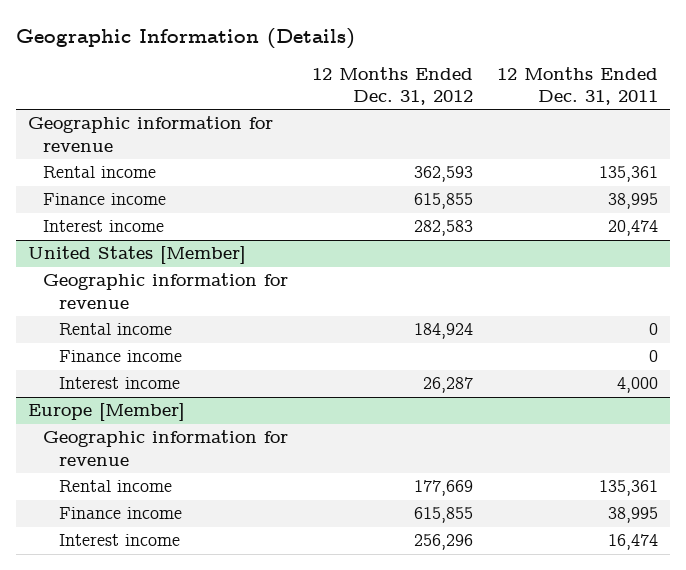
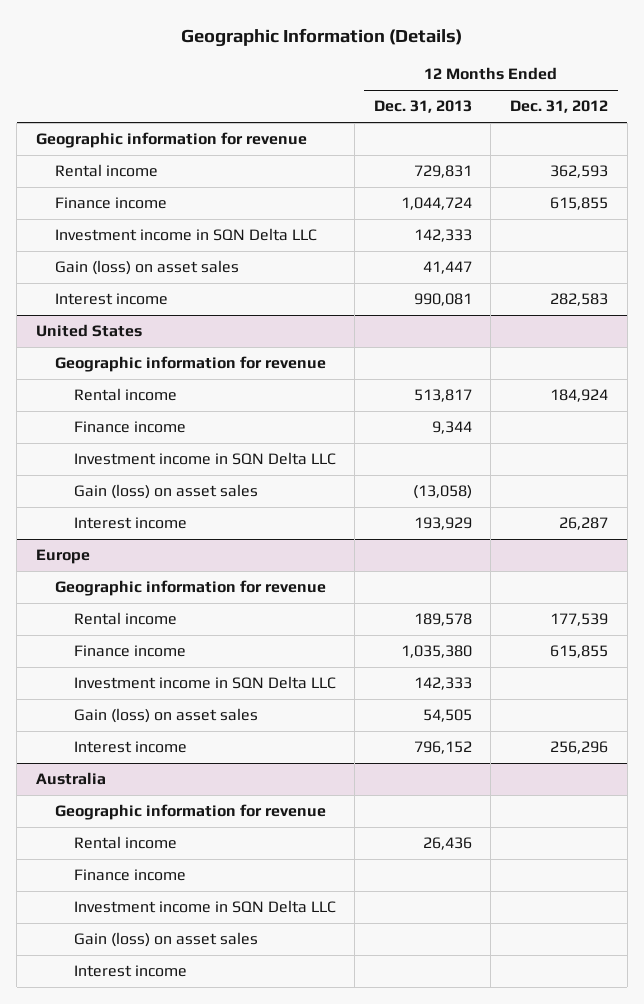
- | 12 Months Ended Dec. 31, 2012 | 12 Months Ended Dec. 31, 2011
+ | 12 Months Ended Dec. 31, 2013 | 12 Months Ended Dec. 31, 2012
+ Investment income in SQN Delta LLC | 142,333 |
+ Gain (loss) on asset sales | 41,447 |
- United States [Member]
+ United States
+ Investment income in SQN Delta LLC
+ Gain (loss) on asset sales | (13,058) |
- Europe [Member]
+ Europe
- Rental income | 177,669 | 135,361
+ Rental income | 189,578 | 177,539
+ Investment income in SQN Delta LLC | 142,333 |
+ Gain (loss) on asset sales | 54,505 |
+ Australia
+ Geographic information for revenue
+ Rental income | 26,436 |
+ Finance income
+ Investment income in SQN Delta LLC
+ Gain (loss) on asset sales
+ Interest income

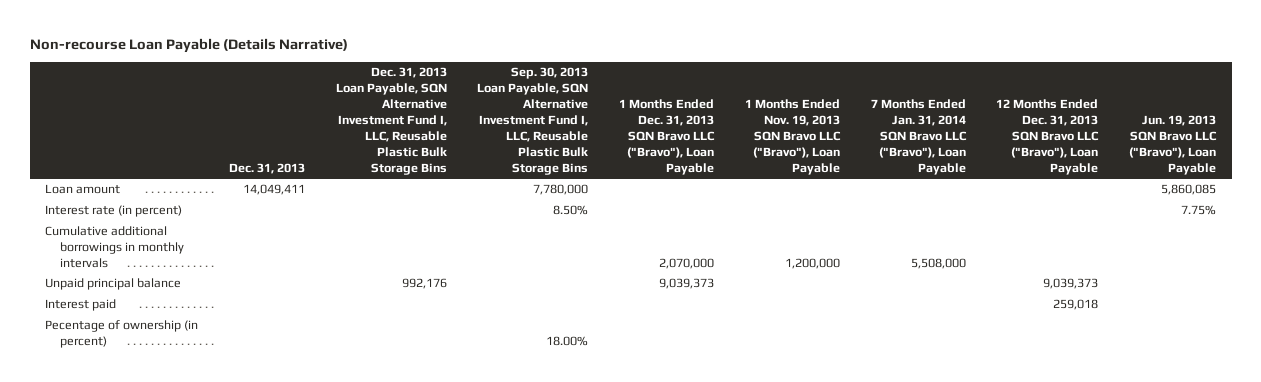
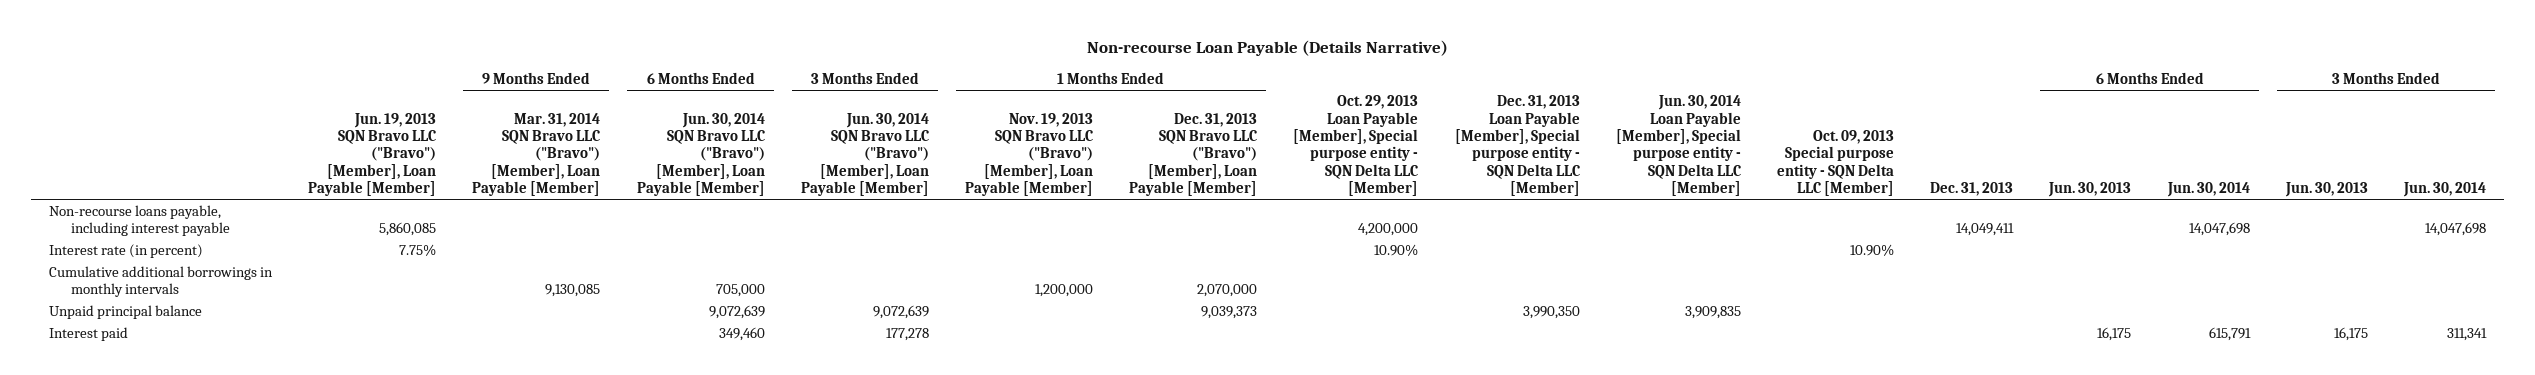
- | Dec. 31, 2013 | Dec. 31, 2013 Loan Payable, SQN Alternative Investment Fund I, LLC, Reusable Plastic Bulk Storage Bins | Sep. 30, 2013 Loan Payable, SQN Alternative Investment Fund I, LLC, Reusable Plastic Bulk Storage Bins | 1 Months Ended Dec. 31, 2013 SQN Bravo LLC ("Bravo"), Loan Payable | 1 Months Ended Nov. 19, 2013 SQN Bravo LLC ("Bravo"), Loan Payable | 7 Months Ended Jan. 31, 2014 SQN Bravo LLC ("Bravo"), Loan Payable | 12 Months Ended Dec. 31, 2013 SQN Bravo LLC ("Bravo"), Loan Payable | Jun. 19, 2013 SQN Bravo LLC ("Bravo"), Loan Payable
+ | Jun. 19, 2013 SQN Bravo LLC ("Bravo") [Member], Loan Payable [Member] | 9 Months Ended Mar. 31, 2014 SQN Bravo LLC ("Bravo") [Member], Loan Payable [Member] | 6 Months Ended Jun. 30, 2014 SQN Bravo LLC ("Bravo") [Member], Loan Payable [Member] | 3 Months Ended Jun. 30, 2014 SQN Bravo LLC ("Bravo") [Member], Loan Payable [Member] | 1 Months Ended Nov. 19, 2013 SQN Bravo LLC ("Bravo") [Member], Loan Payable [Member] | 1 Months Ended Dec. 31, 2013 SQN Bravo LLC ("Bravo") [Member], Loan Payable [Member] | Oct. 29, 2013 Loan Payable [Member], Special purpose entity - SQN Delta LLC [Member] | Dec. 31, 2013 Loan Payable [Member], Special purpose entity - SQN Delta LLC [Member] | Jun. 30, 2014 Loan Payable [Member], Special purpose entity - SQN Delta LLC [Member] | Oct. 09, 2013 Special purpose entity - SQN Delta LLC [Member] | Dec. 31, 2013 | 6 Months Ended Jun. 30, 2013 | 6 Months Ended Jun. 30, 2014 | 3 Months Ended Jun. 30, 2013 | 3 Months Ended Jun. 30, 2014
- Loan amount | 14,049,411 | | 7,780,000 | | | | | 5,860,085
+ Non-recourse loans payable, including interest payable | 5,860,085 | | | | | | 4,200,000 | | | | 14,049,411 | | 14,047,698 | | 14,047,698
- Pecentage of ownership (in percent) | | | 18.00% | | | | |

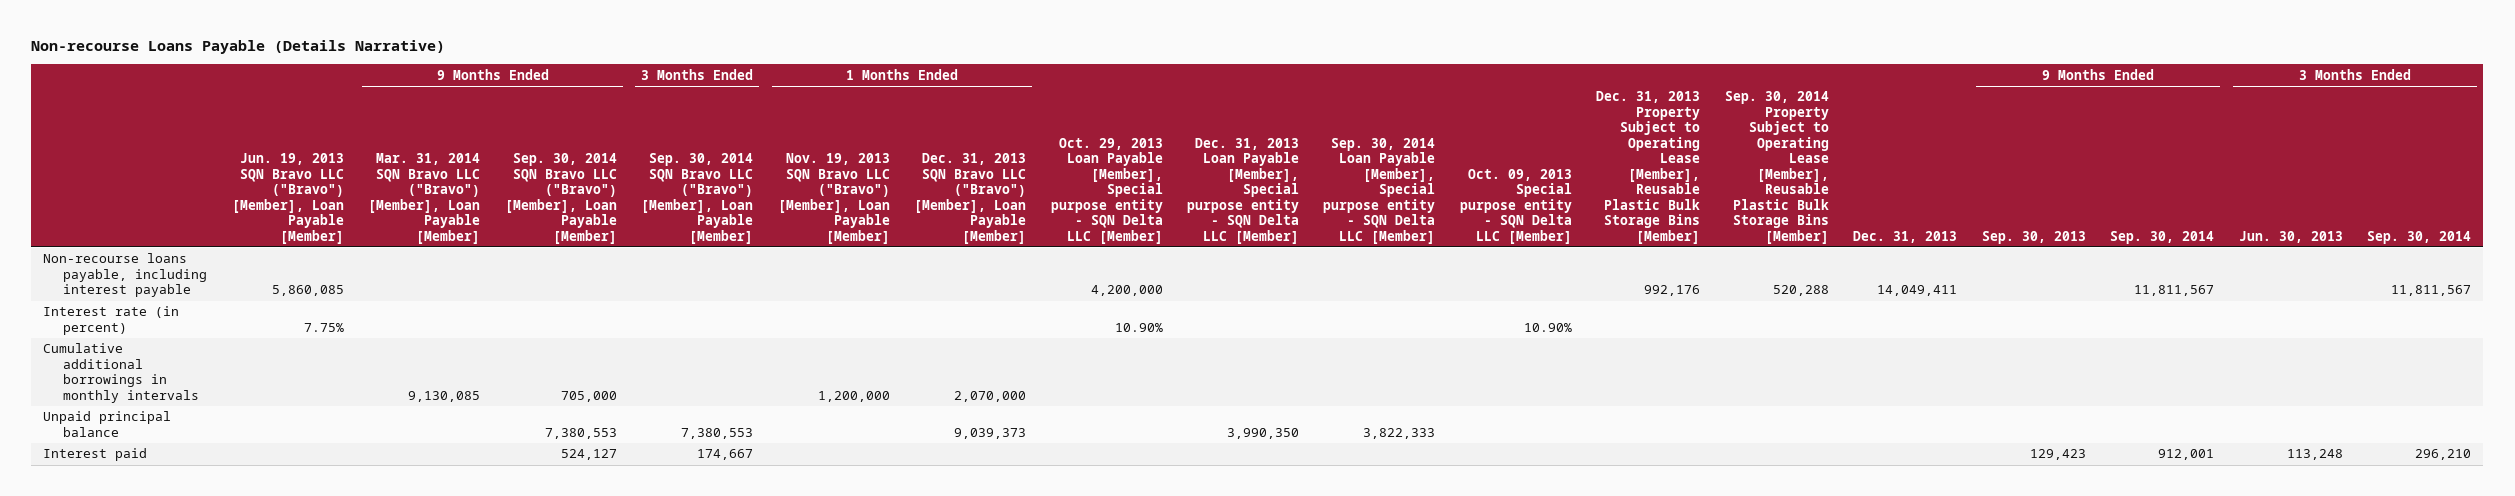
- Non-recourse Loan Payable (Details Narrative)
+ Non-recourse Loans Payable (Details Narrative)
- | Jun. 19, 2013 SQN Bravo LLC ("Bravo") [Member], Loan Payable [Member] | 9 Months Ended Mar. 31, 2014 SQN Bravo LLC ("Bravo") [Member], Loan Payable [Member] | 6 Months Ended Jun. 30, 2014 SQN Bravo LLC ("Bravo") [Member], Loan Payable [Member] | 3 Months Ended Jun. 30, 2014 SQN Bravo LLC ("Bravo") [Member], Loan Payable [Member] | 1 Months Ended Nov. 19, 2013 SQN Bravo LLC ("Bravo") [Member], Loan Payable [Member] | 1 Months Ended Dec. 31, 2013 SQN Bravo LLC ("Bravo") [Member], Loan Payable [Member] | Oct. 29, 2013 Loan Payable [Member], Special purpose entity - SQN Delta LLC [Member] | Dec. 31, 2013 Loan Payable [Member], Special purpose entity - SQN Delta LLC [Member] | Jun. 30, 2014 Loan Payable [Member], Special purpose entity - SQN Delta LLC [Member] | Oct. 09, 2013 Special purpose entity - SQN Delta LLC [Member] | Dec. 31, 2013 | 6 Months Ended Jun. 30, 2013 | 6 Months Ended Jun. 30, 2014 | 3 Months Ended Jun. 30, 2013 | 3 Months Ended Jun. 30, 2014
+ | Jun. 19, 2013 SQN Bravo LLC ("Bravo") [Member], Loan Payable [Member] | 9 Months Ended Mar. 31, 2014 SQN Bravo LLC ("Bravo") [Member], Loan Payable [Member] | 9 Months Ended Sep. 30, 2014 SQN Bravo LLC ("Bravo") [Member], Loan Payable [Member] | 3 Months Ended Sep. 30, 2014 SQN Bravo LLC ("Bravo") [Member], Loan Payable [Member] | 1 Months Ended Nov. 19, 2013 SQN Bravo LLC ("Bravo") [Member], Loan Payable [Member] | 1 Months Ended Dec. 31, 2013 SQN Bravo LLC ("Bravo") [Member], Loan Payable [Member] | Oct. 29, 2013 Loan Payable [Member], Special purpose entity - SQN Delta LLC [Member] | Dec. 31, 2013 Loan Payable [Member], Special purpose entity - SQN Delta LLC [Member] | Sep. 30, 2014 Loan Payable [Member], Special purpose entity - SQN Delta LLC [Member] | Oct. 09, 2013 Special purpose entity - SQN Delta LLC [Member] | Dec. 31, 2013 Property Subject to Operating Lease [Member], Reusable Plastic Bulk Storage Bins [Member] | Sep. 30, 2014 Property Subject to Operating Lease [Member], Reusable Plastic Bulk Storage Bins [Member] | Dec. 31, 2013 | 9 Months Ended Sep. 30, 2013 | 9 Months Ended Sep. 30, 2014 | 3 Months Ended Jun. 30, 2013 | 3 Months Ended Sep. 30, 2014
- Interest paid | | | 349,460 | 177,278 | | | | | | | | 16,175 | 615,791 | 16,175 | 311,341
+ Interest paid | | | 524,127 | 174,667 | | | | | | | | | | 129,423 | 912,001 | 113,248 | 296,210

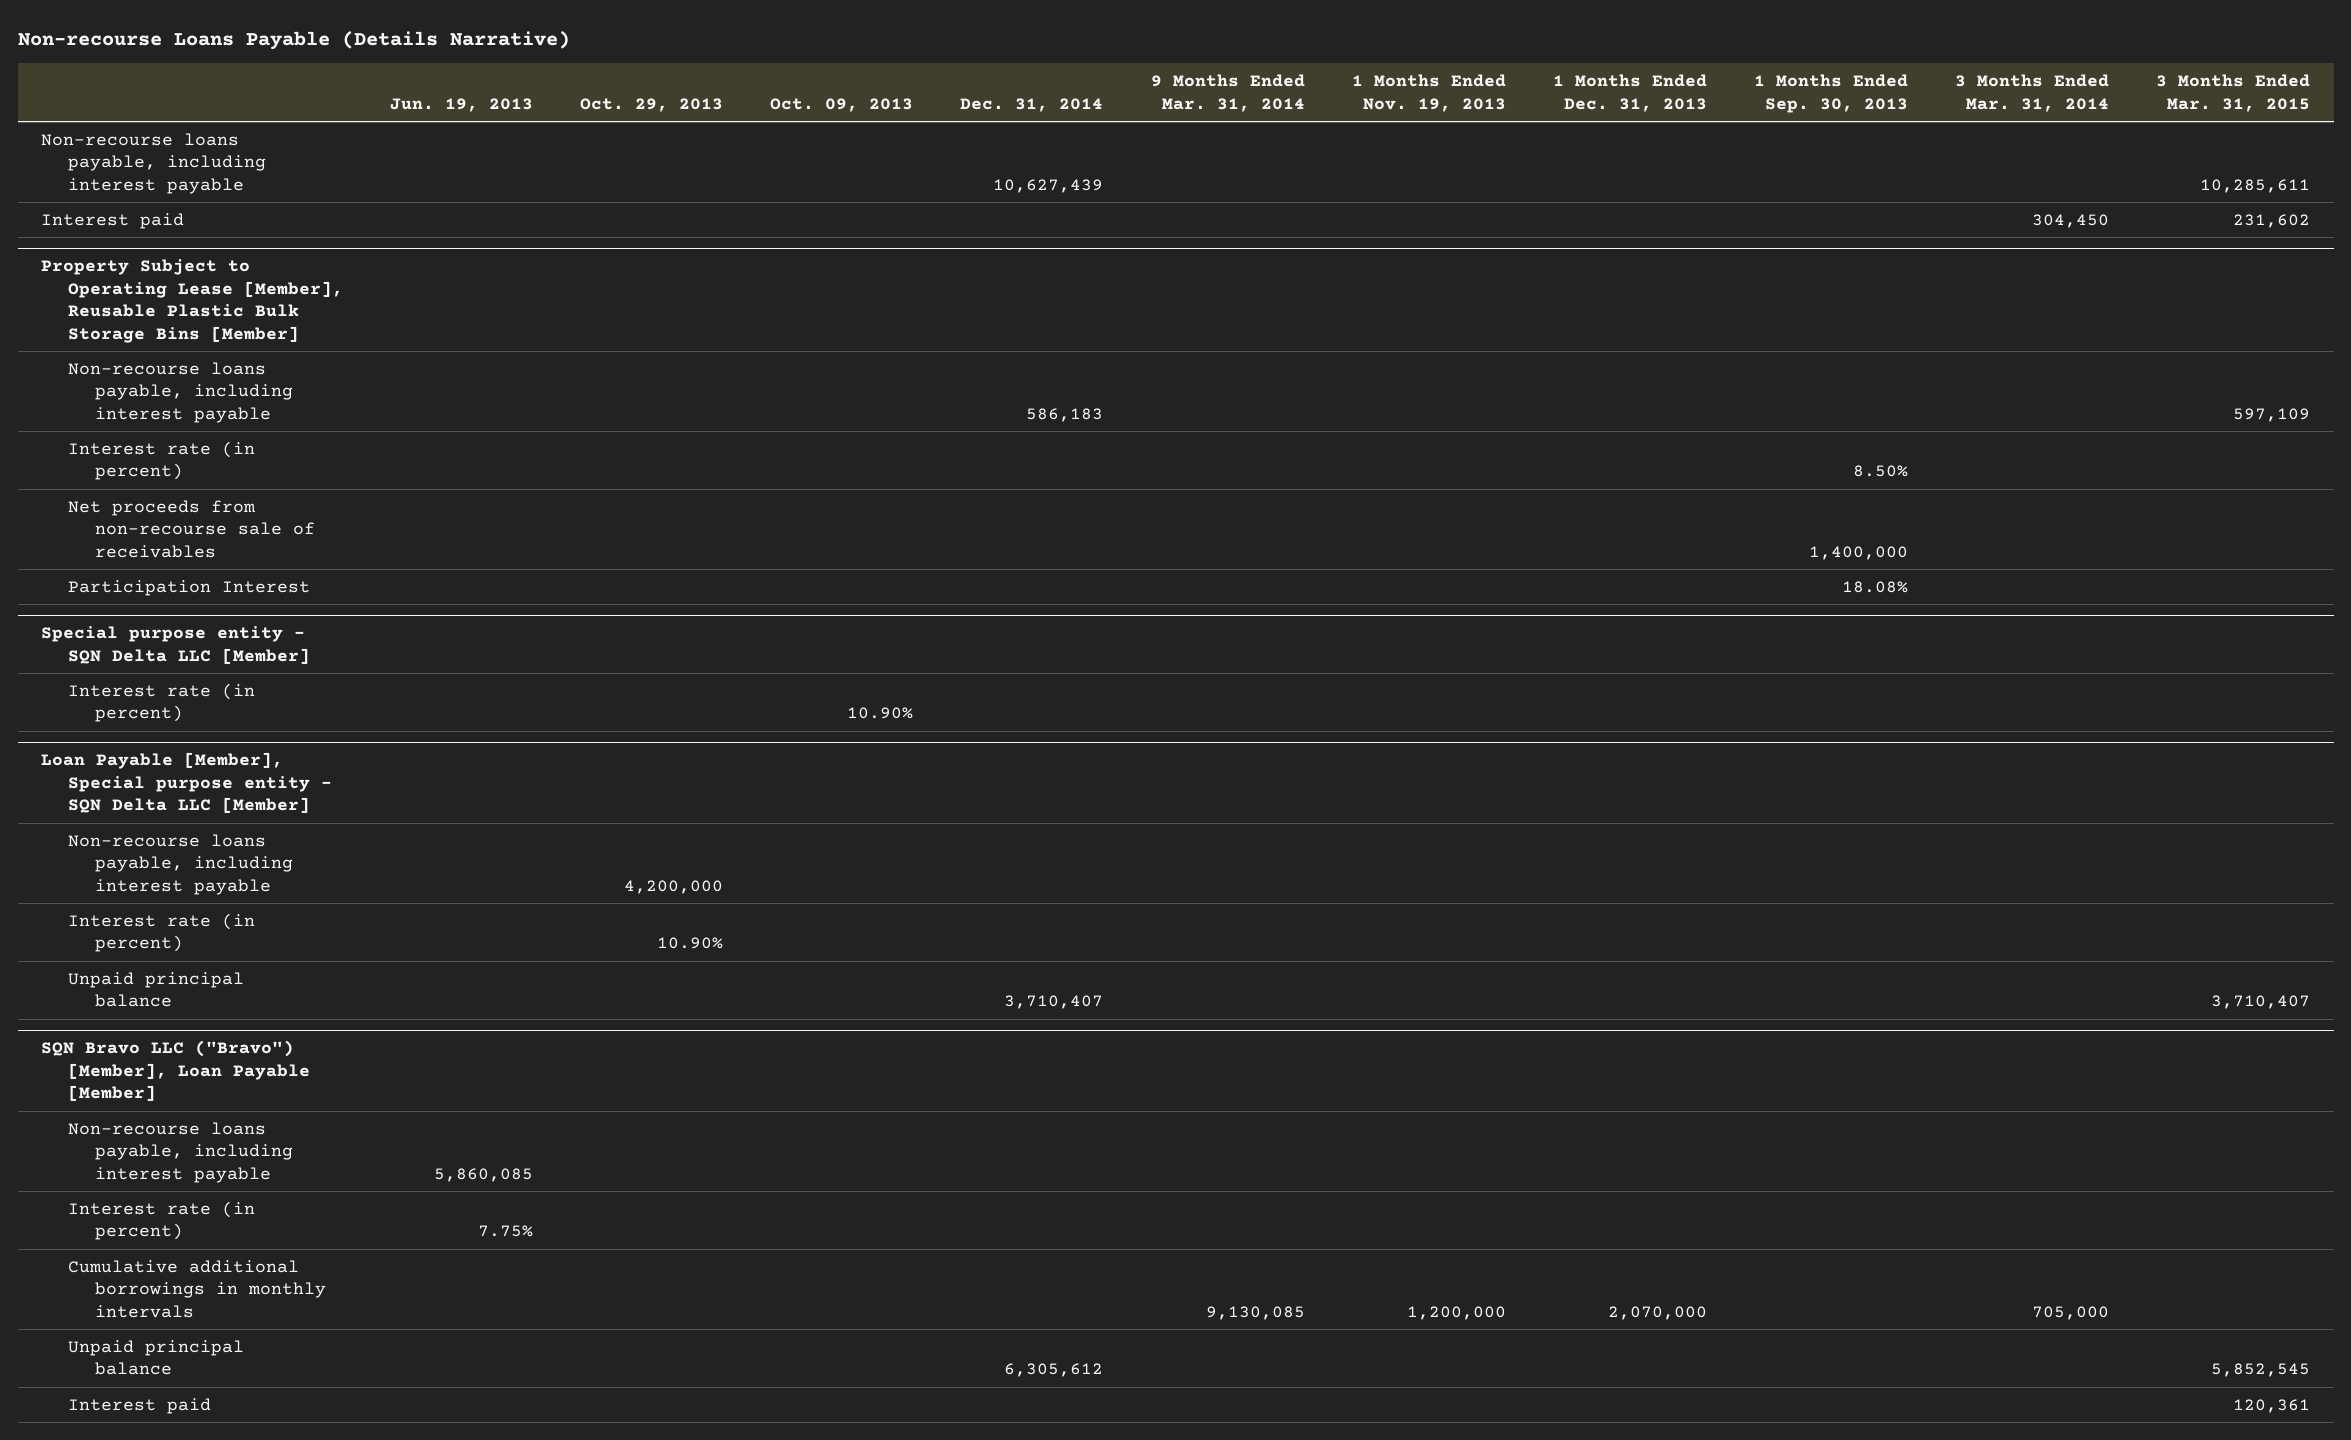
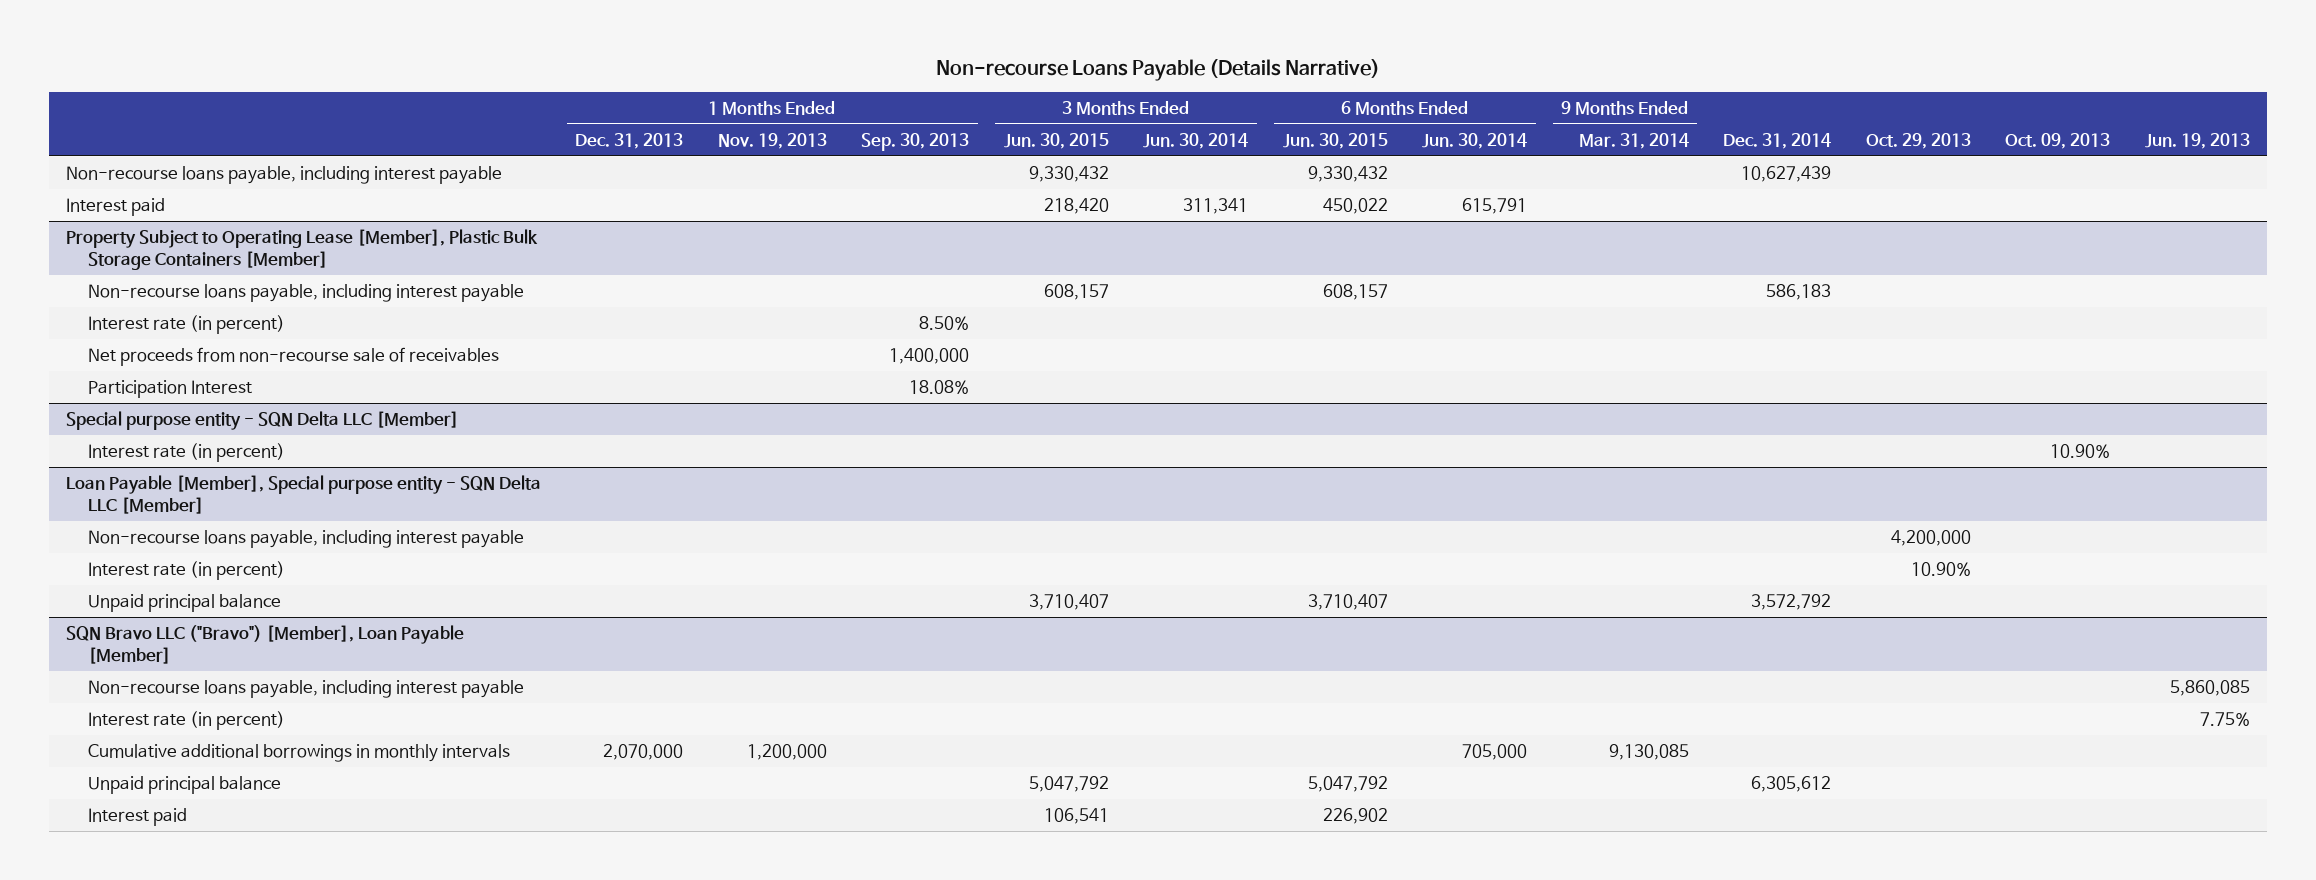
- | Jun. 19, 2013 | Oct. 29, 2013 | Oct. 09, 2013 | Dec. 31, 2014 | 9 Months Ended Mar. 31, 2014 | 1 Months Ended Nov. 19, 2013 | 1 Months Ended Dec. 31, 2013 | 1 Months Ended Sep. 30, 2013 | 3 Months Ended Mar. 31, 2014 | 3 Months Ended Mar. 31, 2015
+ | 1 Months Ended Dec. 31, 2013 | 1 Months Ended Nov. 19, 2013 | 1 Months Ended Sep. 30, 2013 | 3 Months Ended Jun. 30, 2015 | 3 Months Ended Jun. 30, 2014 | 6 Months Ended Jun. 30, 2015 | 6 Months Ended Jun. 30, 2014 | 9 Months Ended Mar. 31, 2014 | Dec. 31, 2014 | Oct. 29, 2013 | Oct. 09, 2013 | Jun. 19, 2013
- Property Subject to Operating Lease [Member], Reusable Plastic Bulk Storage Bins [Member]
+ Property Subject to Operating Lease [Member], Plastic Bulk Storage Containers [Member]
@ Loan Payable [Member], Special purpose entity - SQN Delta LLC [Member]
- Unpaid principal balance | | | | 3,710,407 | | | | | | 3,710,407
+ Unpaid principal balance | | | | 3,710,407 | | 3,710,407 | | | 3,572,792 | | |

